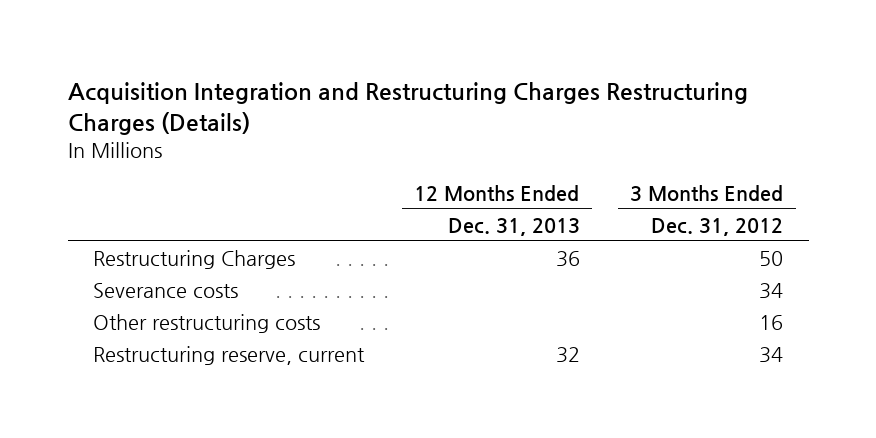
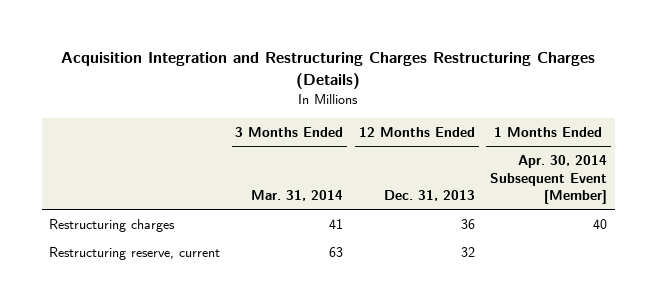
- | 12 Months Ended Dec. 31, 2013 | 3 Months Ended Dec. 31, 2012
+ | 3 Months Ended Mar. 31, 2014 | 12 Months Ended Dec. 31, 2013 | 1 Months Ended Apr. 30, 2014 Subsequent Event [Member]
- Restructuring Charges | 36 | 50
- Severance costs | | 34
- Other restructuring costs | | 16
+ Restructuring charges | 41 | 36 | 40

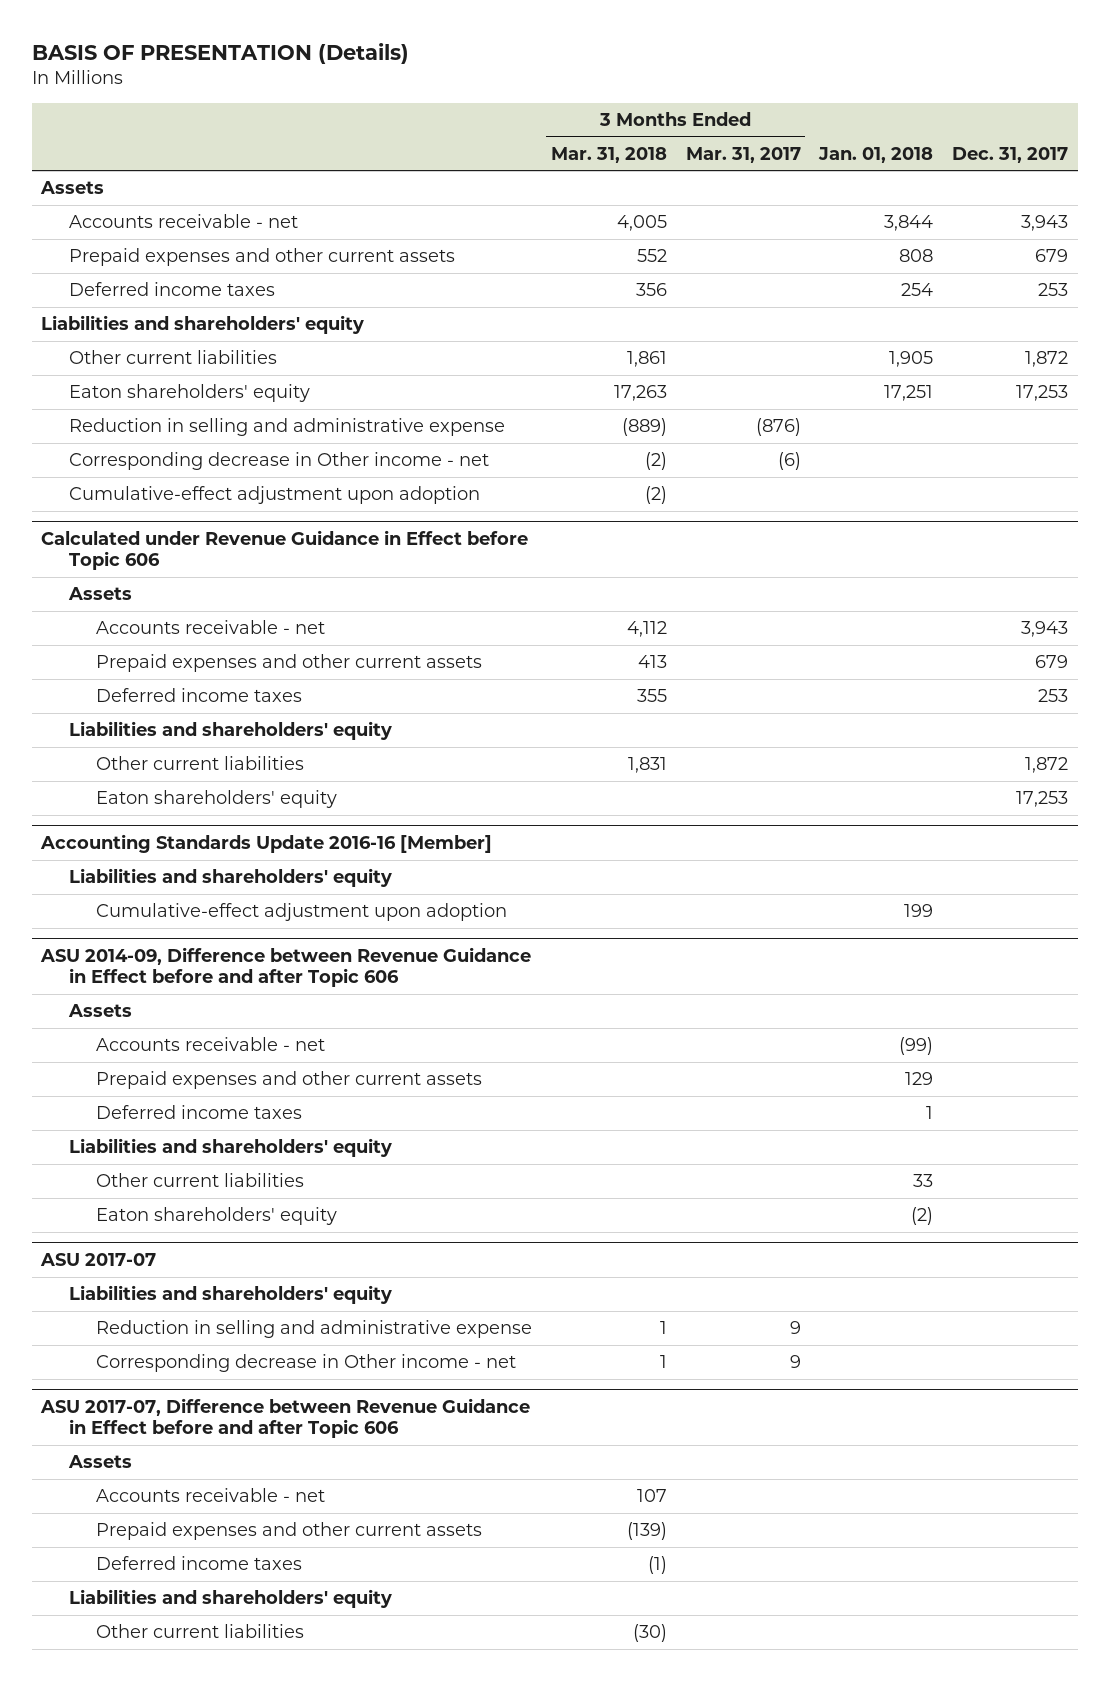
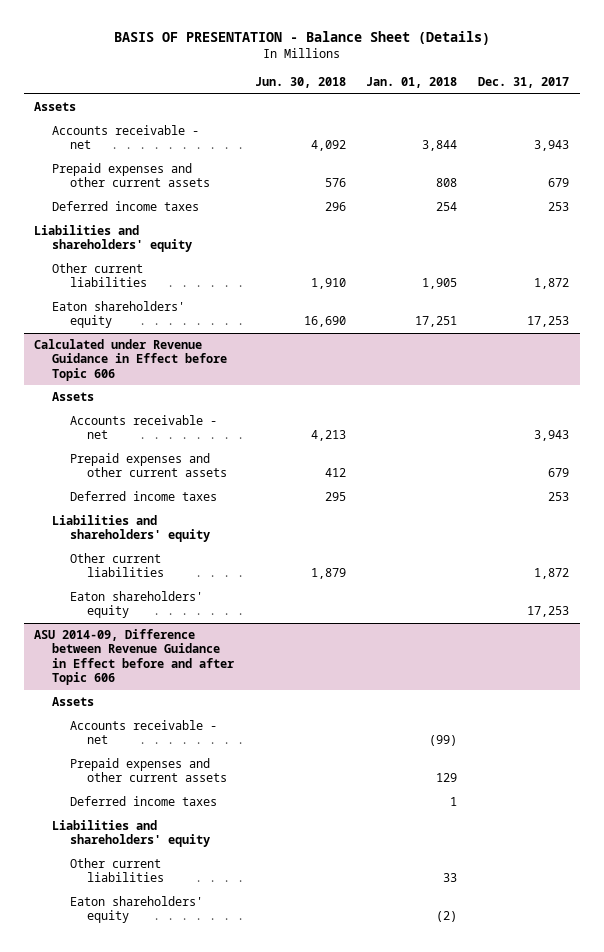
- BASIS OF PRESENTATION (Details)
+ BASIS OF PRESENTATION - Balance Sheet (Details)
- | 3 Months Ended Mar. 31, 2018 | 3 Months Ended Mar. 31, 2017 | Jan. 01, 2018 | Dec. 31, 2017
+ | Jun. 30, 2018 | Jan. 01, 2018 | Dec. 31, 2017
- Reduction in selling and administrative expense | (889) | (876) | |
- Corresponding decrease in Other income - net | (2) | (6) | |
- Cumulative-effect adjustment upon adoption | (2) | | |
- Accounting Standards Update 2016-16 [Member]
- Liabilities and shareholders' equity
- Cumulative-effect adjustment upon adoption | | | 199 |
- ASU 2017-07
- Liabilities and shareholders' equity
- Reduction in selling and administrative expense | 1 | 9 | |
- Corresponding decrease in Other income - net | 1 | 9 | |
- ASU 2017-07, Difference between Revenue Guidance in Effect before and after Topic 606
- Assets
- Accounts receivable - net | 107 | | |
- Prepaid expenses and other current assets | (139) | | |
- Deferred income taxes | (1) | | |
- Liabilities and shareholders' equity
- Other current liabilities | (30) | | |

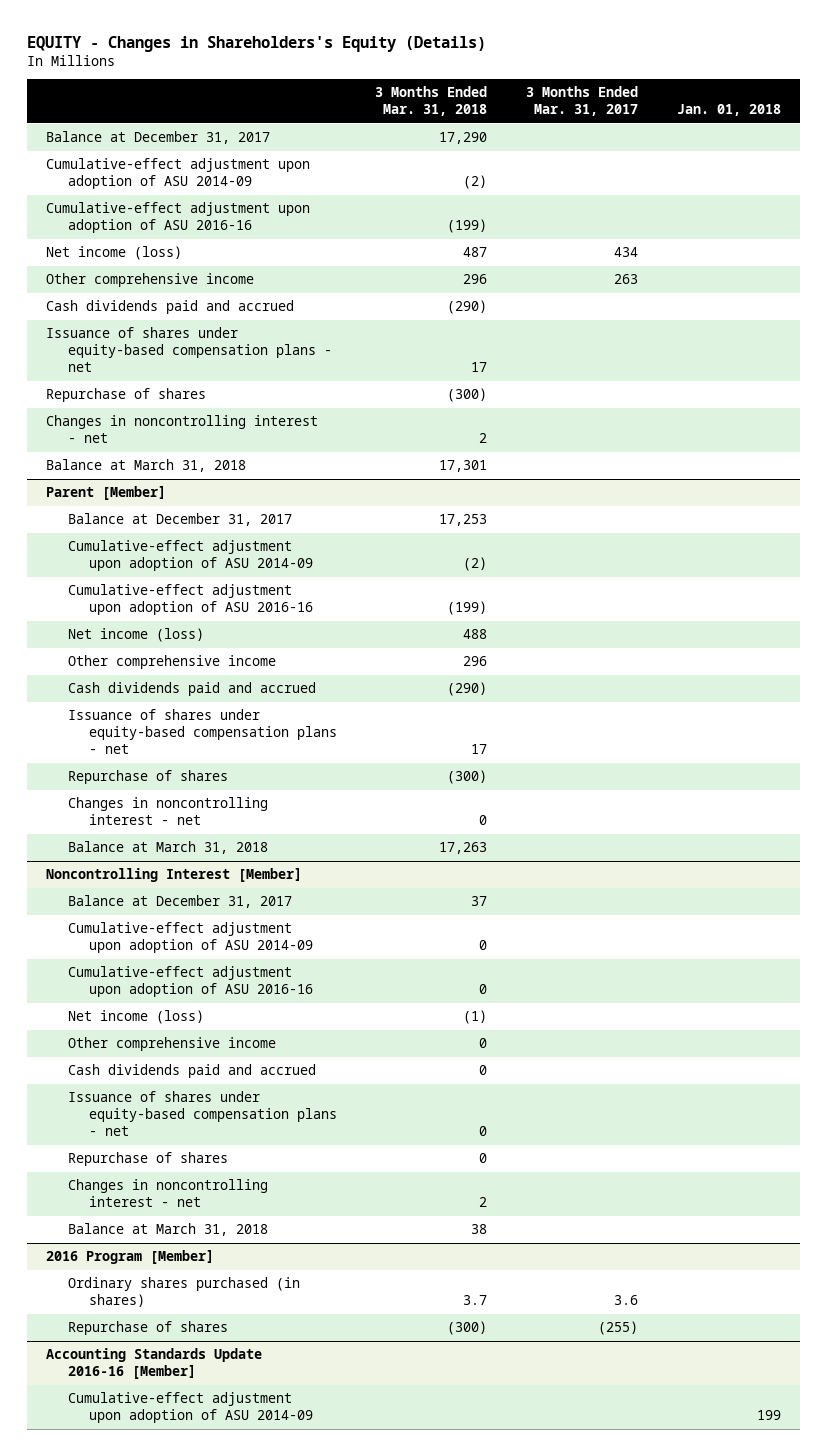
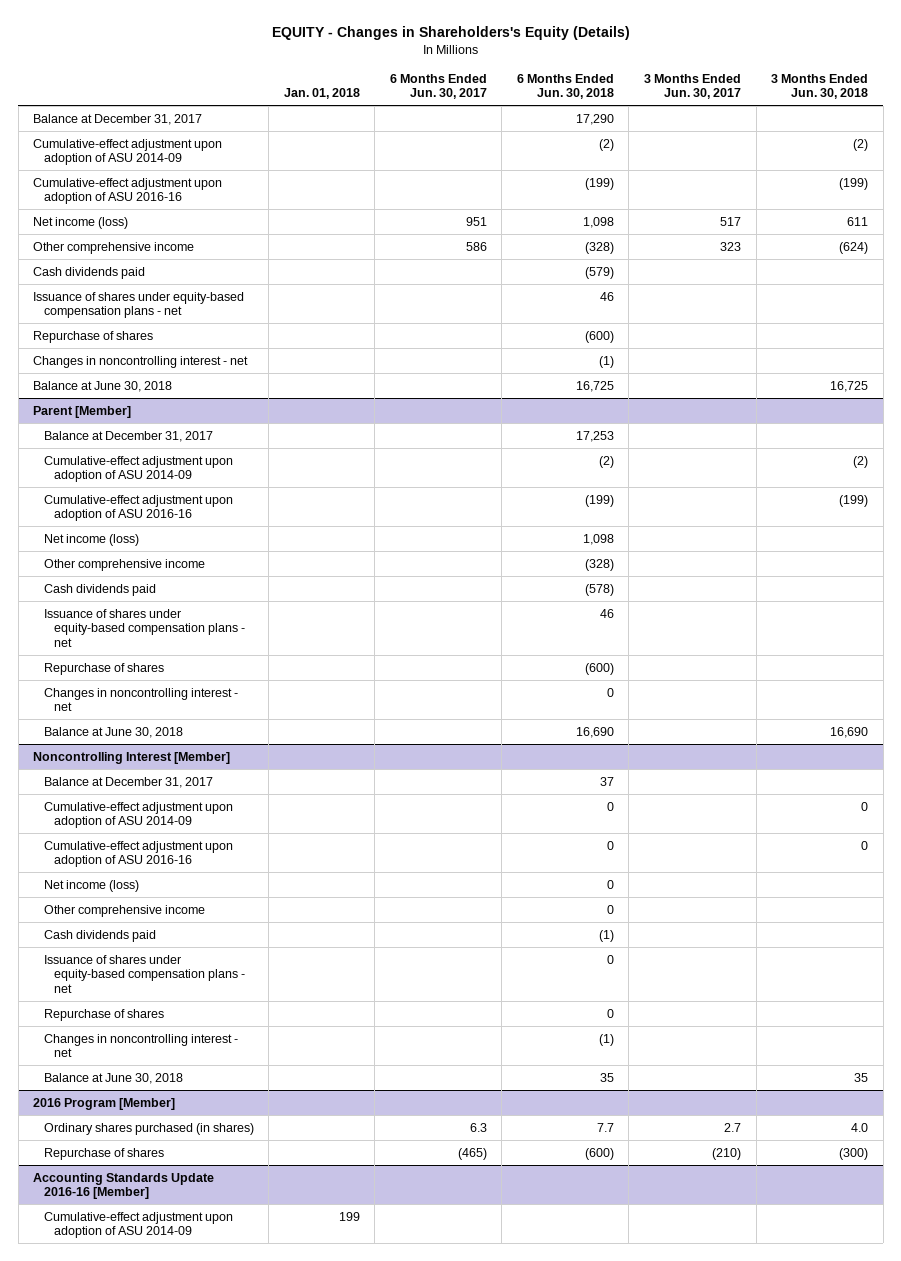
- | 3 Months Ended Mar. 31, 2018 | 3 Months Ended Mar. 31, 2017 | Jan. 01, 2018
+ | Jan. 01, 2018 | 6 Months Ended Jun. 30, 2017 | 6 Months Ended Jun. 30, 2018 | 3 Months Ended Jun. 30, 2017 | 3 Months Ended Jun. 30, 2018
- Cash dividends paid and accrued | (290) | |
+ Cash dividends paid | | | (579) | |
- Balance at March 31, 2018 | 17,301 | |
+ Balance at June 30, 2018 | | | 16,725 | | 16,725
@ Parent [Member]
- Cash dividends paid and accrued | (290) | |
+ Cash dividends paid | | | (578) | |
- Balance at March 31, 2018 | 17,263 | |
+ Balance at June 30, 2018 | | | 16,690 | | 16,690
@ Noncontrolling Interest [Member]
- Cash dividends paid and accrued | 0 | |
+ Cash dividends paid | | | (1) | |
- Balance at March 31, 2018 | 38 | |
+ Balance at June 30, 2018 | | | 35 | | 35

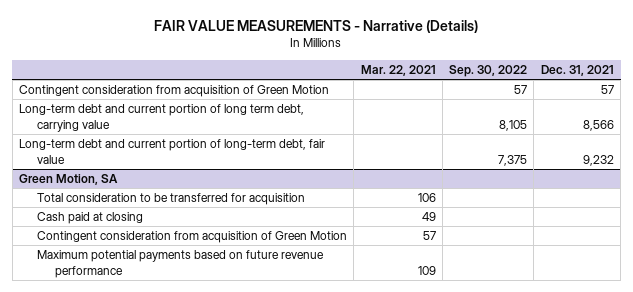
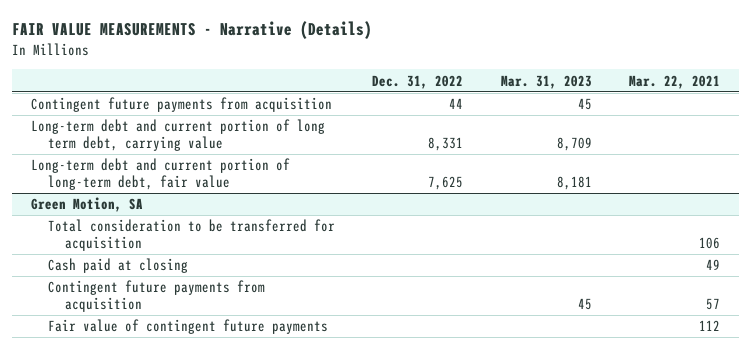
- | Mar. 22, 2021 | Sep. 30, 2022 | Dec. 31, 2021
+ | Dec. 31, 2022 | Mar. 31, 2023 | Mar. 22, 2021
- Contingent consideration from acquisition of Green Motion | | 57 | 57
+ Contingent future payments from acquisition | 44 | 45 |
@ Green Motion, SA
- Contingent consideration from acquisition of Green Motion | 57 | |
- Maximum potential payments based on future revenue performance | 109 | |
+ Contingent future payments from acquisition | | 45 | 57
+ Fair value of contingent future payments | | | 112

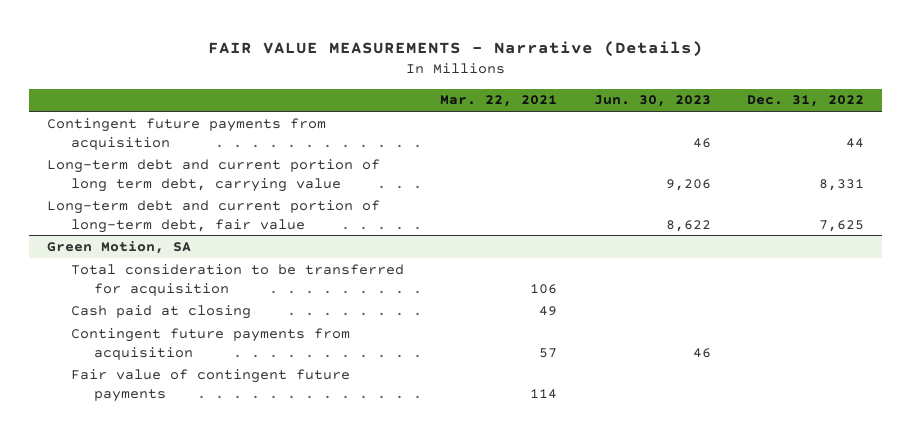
- | Dec. 31, 2022 | Mar. 31, 2023 | Mar. 22, 2021
+ | Mar. 22, 2021 | Jun. 30, 2023 | Dec. 31, 2022
@ Green Motion, SA
- Fair value of contingent future payments | | | 112
+ Fair value of contingent future payments | 114 | |

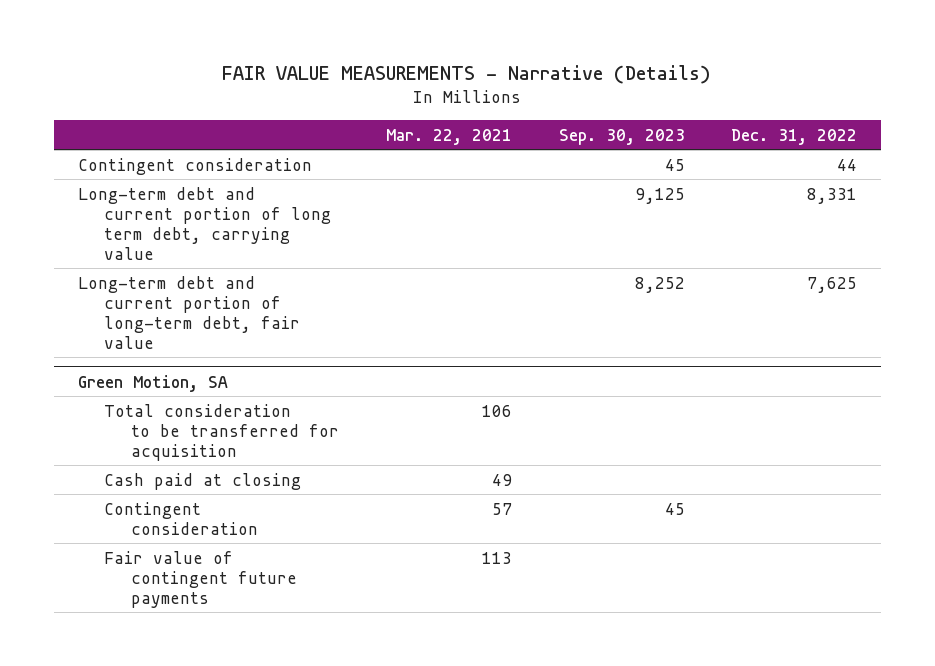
- | Mar. 22, 2021 | Jun. 30, 2023 | Dec. 31, 2022
+ | Mar. 22, 2021 | Sep. 30, 2023 | Dec. 31, 2022
- Contingent future payments from acquisition | | 46 | 44
+ Contingent consideration | | 45 | 44
@ Green Motion, SA
- Contingent future payments from acquisition | 57 | 46 |
- Fair value of contingent future payments | 114 | |
+ Contingent consideration | 57 | 45 |
+ Fair value of contingent future payments | 113 | |

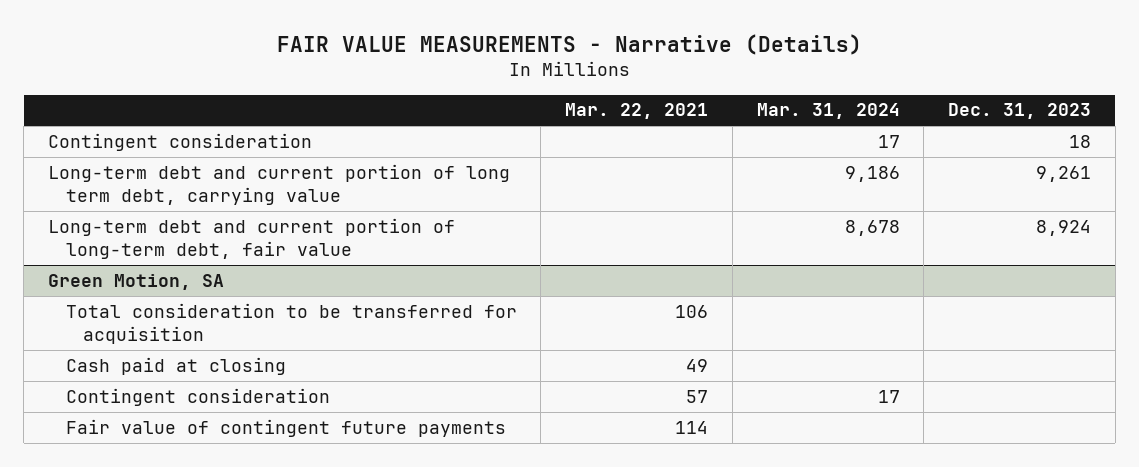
- | Mar. 22, 2021 | Sep. 30, 2023 | Dec. 31, 2022
+ | Mar. 22, 2021 | Mar. 31, 2024 | Dec. 31, 2023
@ Green Motion, SA
- Fair value of contingent future payments | 113 | |
+ Fair value of contingent future payments | 114 | |

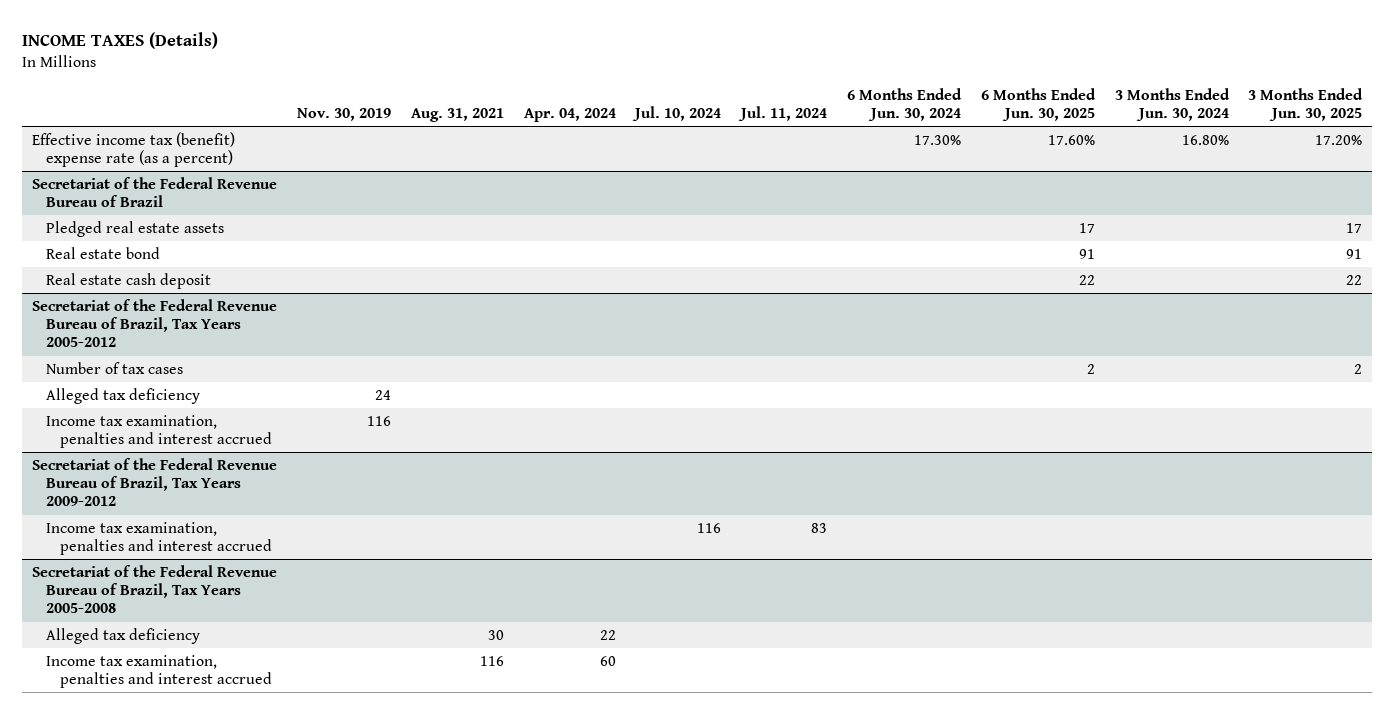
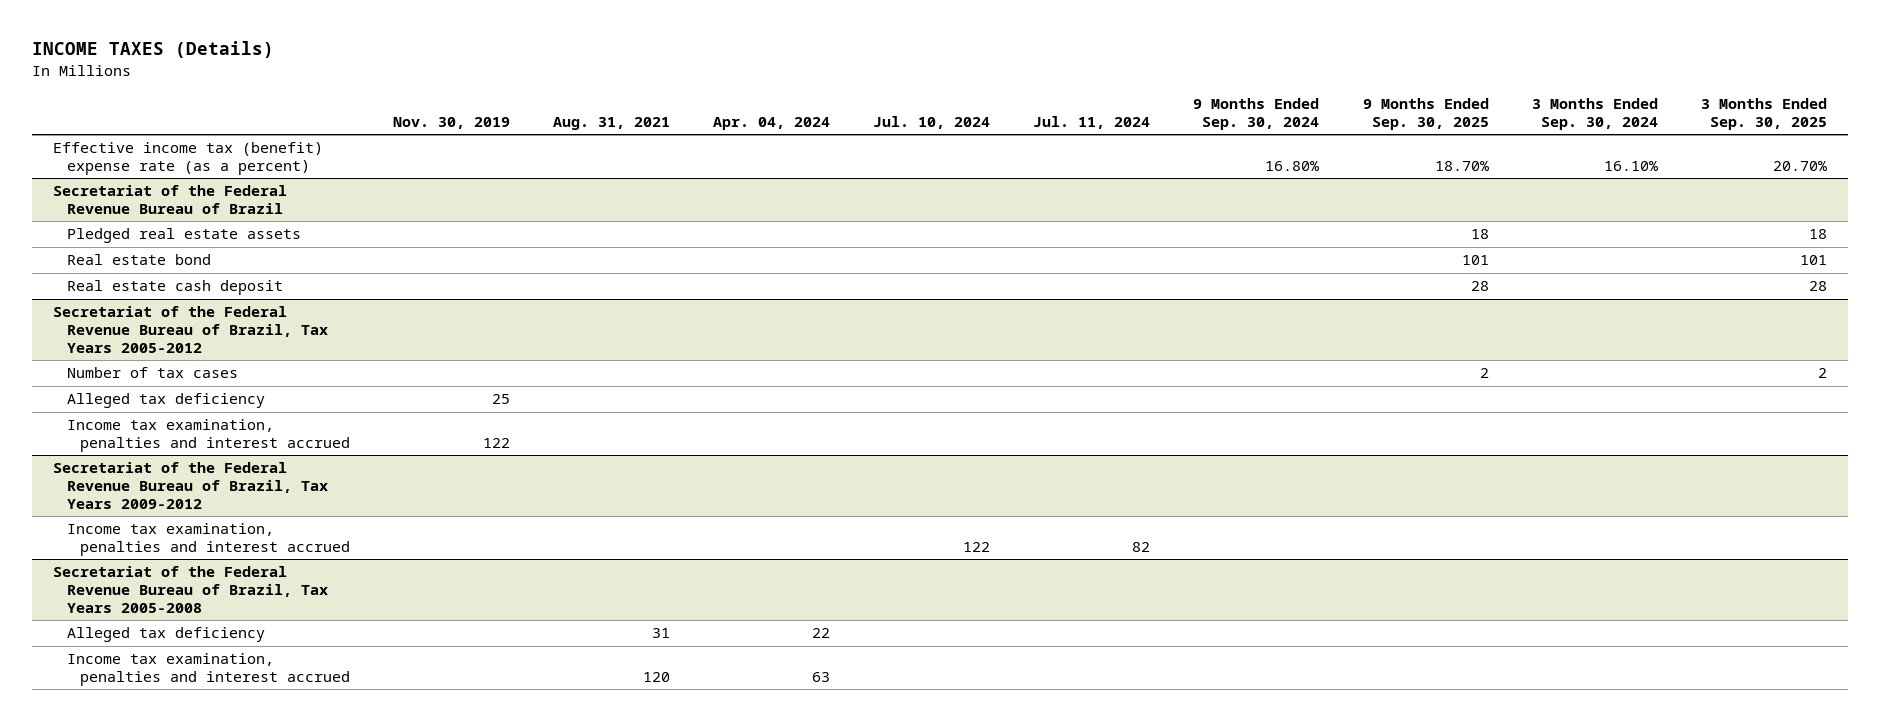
- | Nov. 30, 2019 | Aug. 31, 2021 | Apr. 04, 2024 | Jul. 10, 2024 | Jul. 11, 2024 | 6 Months Ended Jun. 30, 2024 | 6 Months Ended Jun. 30, 2025 | 3 Months Ended Jun. 30, 2024 | 3 Months Ended Jun. 30, 2025
+ | Nov. 30, 2019 | Aug. 31, 2021 | Apr. 04, 2024 | Jul. 10, 2024 | Jul. 11, 2024 | 9 Months Ended Sep. 30, 2024 | 9 Months Ended Sep. 30, 2025 | 3 Months Ended Sep. 30, 2024 | 3 Months Ended Sep. 30, 2025
@ Secretariat of the Federal Revenue Bureau of Brazil, Tax Years 2005-2012
- Alleged tax deficiency | 24 | | | | | | | |
- Income tax examination, penalties and interest accrued | 116 | | | | | | | |
+ Alleged tax deficiency | 25 | | | | | | | |
+ Income tax examination, penalties and interest accrued | 122 | | | | | | | |
@ Secretariat of the Federal Revenue Bureau of Brazil, Tax Years 2009-2012
- Income tax examination, penalties and interest accrued | | | | 116 | 83 | | | |
+ Income tax examination, penalties and interest accrued | | | | 122 | 82 | | | |
@ Secretariat of the Federal Revenue Bureau of Brazil, Tax Years 2005-2008
- Alleged tax deficiency | | 30 | 22 | | | | | |
- Income tax examination, penalties and interest accrued | | 116 | 60 | | | | | |
+ Alleged tax deficiency | | 31 | 22 | | | | | |
+ Income tax examination, penalties and interest accrued | | 120 | 63 | | | | | |

